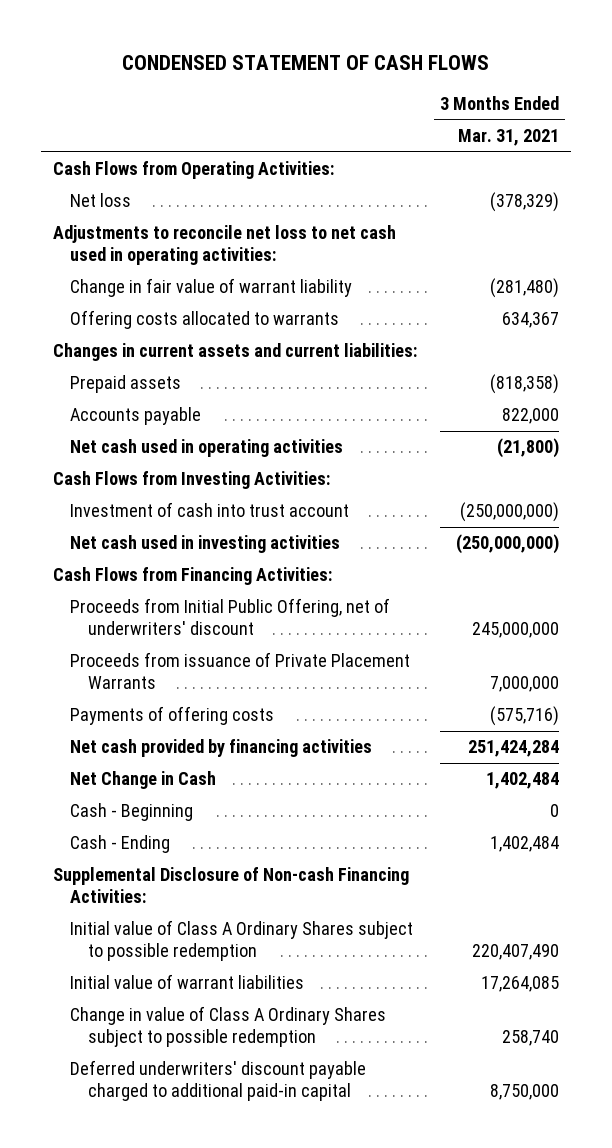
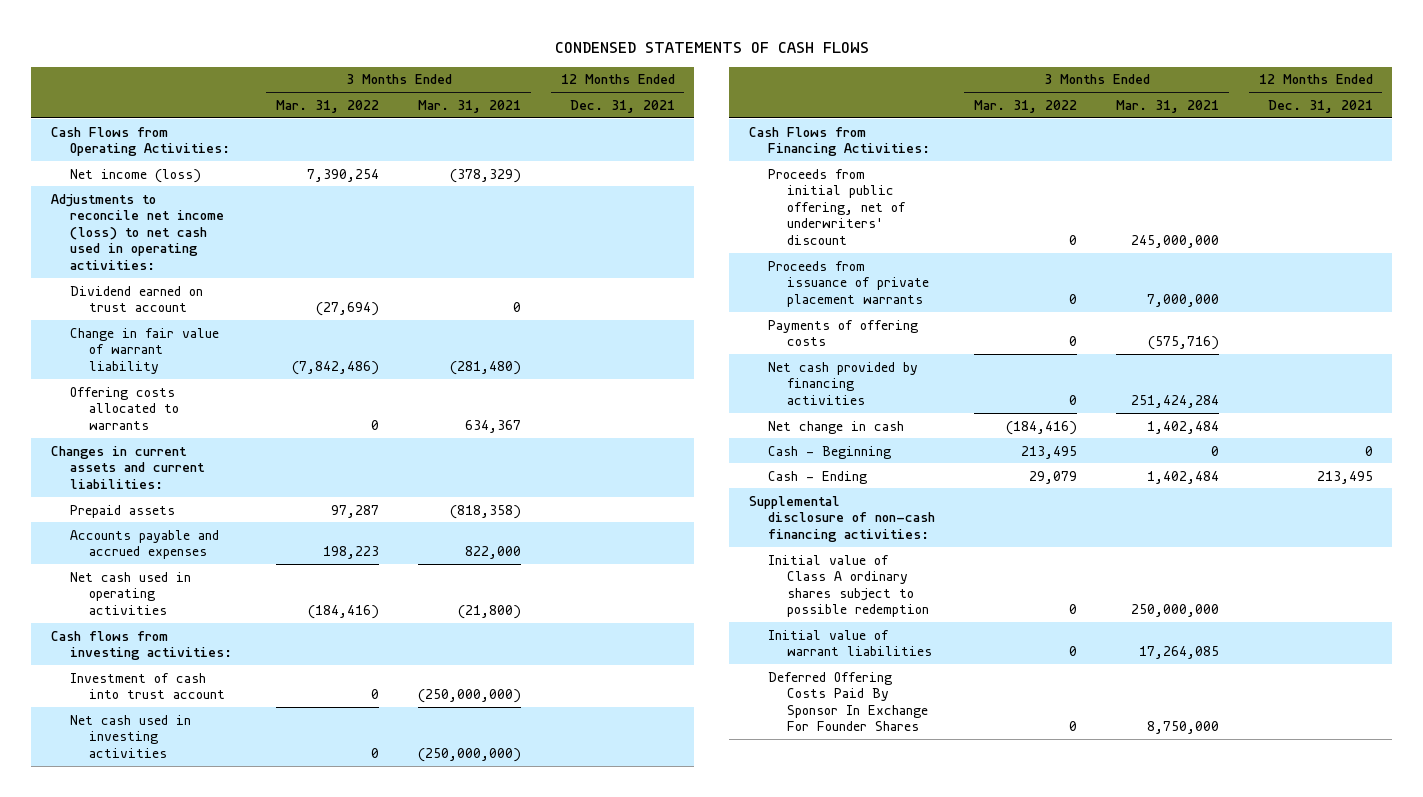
- CONDENSED STATEMENT OF CASH FLOWS
+ CONDENSED STATEMENTS OF CASH FLOWS
- | 3 Months Ended Mar. 31, 2021
+ | 3 Months Ended Mar. 31, 2022 | 3 Months Ended Mar. 31, 2021 | 12 Months Ended Dec. 31, 2021
- Net loss | (378,329)
- Adjustments to reconcile net loss to net cash used in operating activities:
+ Net income (loss) | 7,390,254 | (378,329) |
+ Adjustments to reconcile net income (loss) to net cash used in operating activities:
+ Dividend earned on trust account | (27,694) | 0 |
- Accounts payable | 822,000
+ Accounts payable and accrued expenses | 198,223 | 822,000 |
- Cash Flows from Investing Activities:
+ Cash flows from investing activities:
- Proceeds from Initial Public Offering, net of underwriters' discount | 245,000,000
- Proceeds from issuance of Private Placement Warrants | 7,000,000
+ Proceeds from initial public offering, net of underwriters' discount | 0 | 245,000,000 |
+ Proceeds from issuance of private placement warrants | 0 | 7,000,000 |
- Net Change in Cash | 1,402,484
+ Net change in cash | (184,416) | 1,402,484 |
- Supplemental Disclosure of Non-cash Financing Activities:
- Initial value of Class A Ordinary Shares subject to possible redemption | 220,407,490
+ Supplemental disclosure of non-cash financing activities:
+ Initial value of Class A ordinary shares subject to possible redemption | 0 | 250,000,000 |
- Change in value of Class A Ordinary Shares subject to possible redemption | 258,740
- Deferred underwriters' discount payable charged to additional paid-in capital | 8,750,000
+ Deferred Offering Costs Paid By Sponsor In Exchange For Founder Shares | 0 | 8,750,000 |

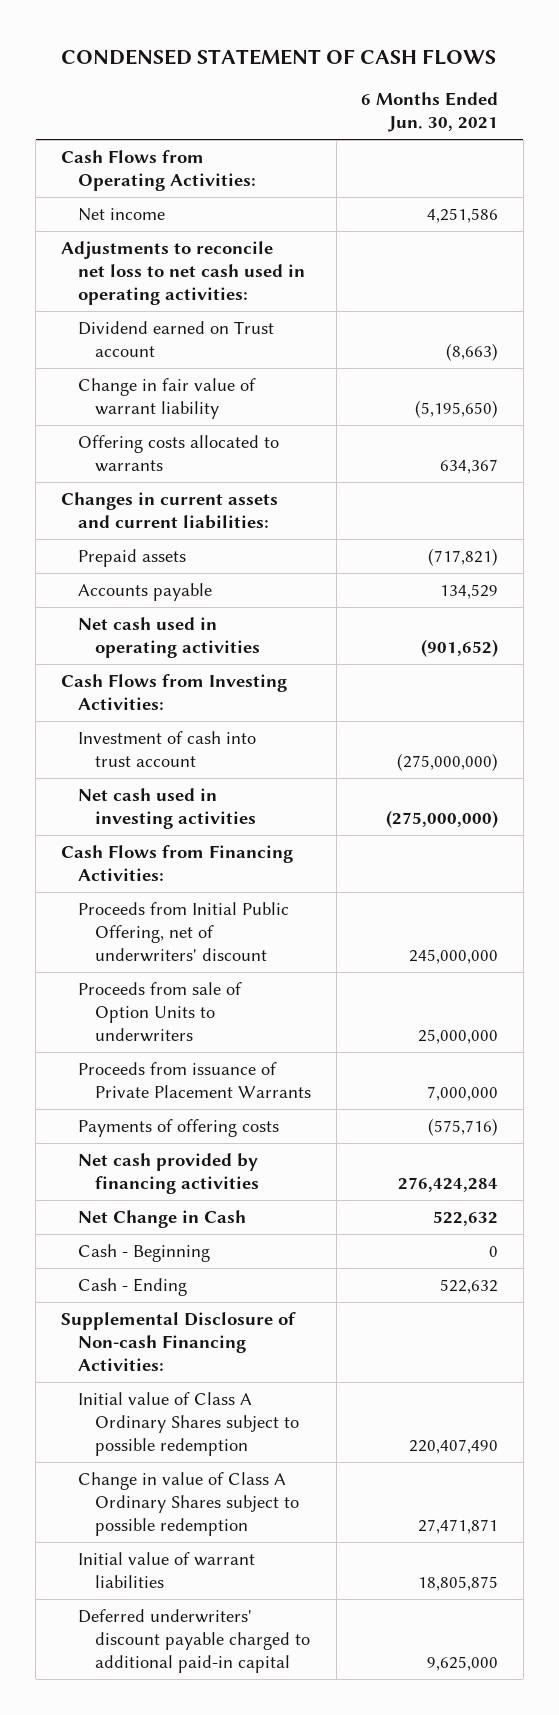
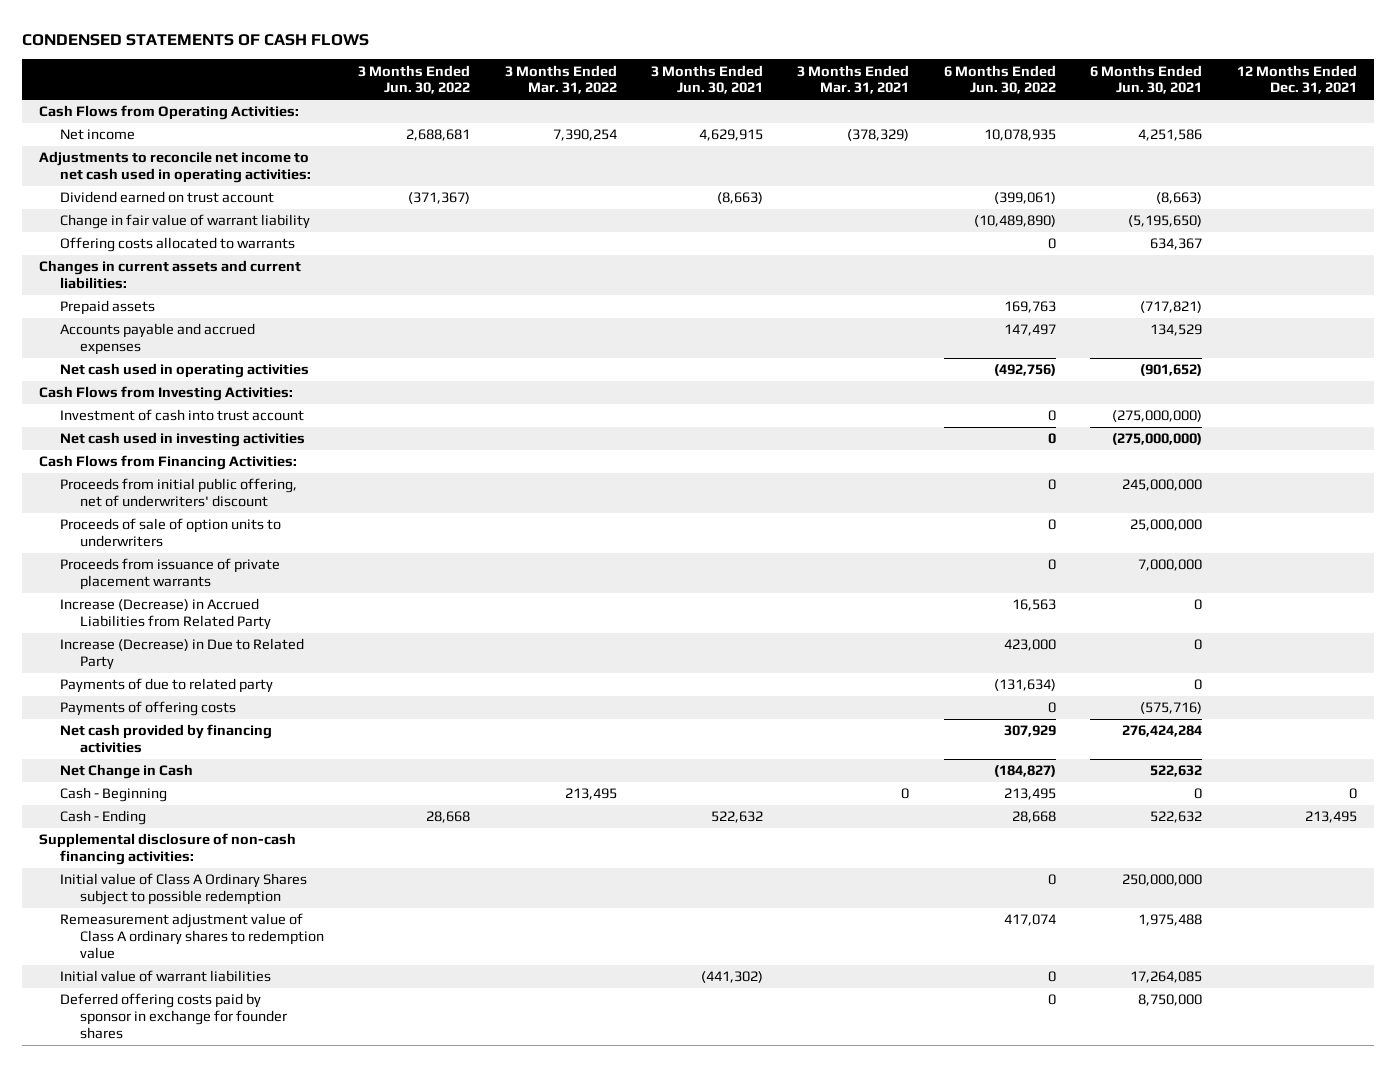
- CONDENSED STATEMENT OF CASH FLOWS
+ CONDENSED STATEMENTS OF CASH FLOWS
- | 6 Months Ended Jun. 30, 2021
+ | 3 Months Ended Jun. 30, 2022 | 3 Months Ended Mar. 31, 2022 | 3 Months Ended Jun. 30, 2021 | 3 Months Ended Mar. 31, 2021 | 6 Months Ended Jun. 30, 2022 | 6 Months Ended Jun. 30, 2021 | 12 Months Ended Dec. 31, 2021
- Adjustments to reconcile net loss to net cash used in operating activities:
- Dividend earned on Trust account | (8,663)
+ Adjustments to reconcile net income to net cash used in operating activities:
+ Dividend earned on trust account | (371,367) | | (8,663) | | (399,061) | (8,663) |
- Accounts payable | 134,529
+ Accounts payable and accrued expenses | | | | | 147,497 | 134,529 |
- Proceeds from Initial Public Offering, net of underwriters' discount | 245,000,000
- Proceeds from sale of Option Units to underwriters | 25,000,000
- Proceeds from issuance of Private Placement Warrants | 7,000,000
+ Proceeds from initial public offering, net of underwriters' discount | | | | | 0 | 245,000,000 |
+ Proceeds of sale of option units to underwriters | | | | | 0 | 25,000,000 |
+ Proceeds from issuance of private placement warrants | | | | | 0 | 7,000,000 |
+ Increase (Decrease) in Accrued Liabilities from Related Party | | | | | 16,563 | 0 |
+ Increase (Decrease) in Due to Related Party | | | | | 423,000 | 0 |
+ Payments of due to related party | | | | | (131,634) | 0 |
- Supplemental Disclosure of Non-cash Financing Activities:
- Initial value of Class A Ordinary Shares subject to possible redemption | 220,407,490
- Change in value of Class A Ordinary Shares subject to possible redemption | 27,471,871
- Initial value of warrant liabilities | 18,805,875
- Deferred underwriters' discount payable charged to additional paid-in capital | 9,625,000
+ Supplemental disclosure of non-cash financing activities:
+ Initial value of Class A Ordinary Shares subject to possible redemption | | | | | 0 | 250,000,000 |
+ Remeasurement adjustment value of Class A ordinary shares to redemption value | | | | | 417,074 | 1,975,488 |
+ Initial value of warrant liabilities | | | (441,302) | | 0 | 17,264,085 |
+ Deferred offering costs paid by sponsor in exchange for founder shares | | | | | 0 | 8,750,000 |

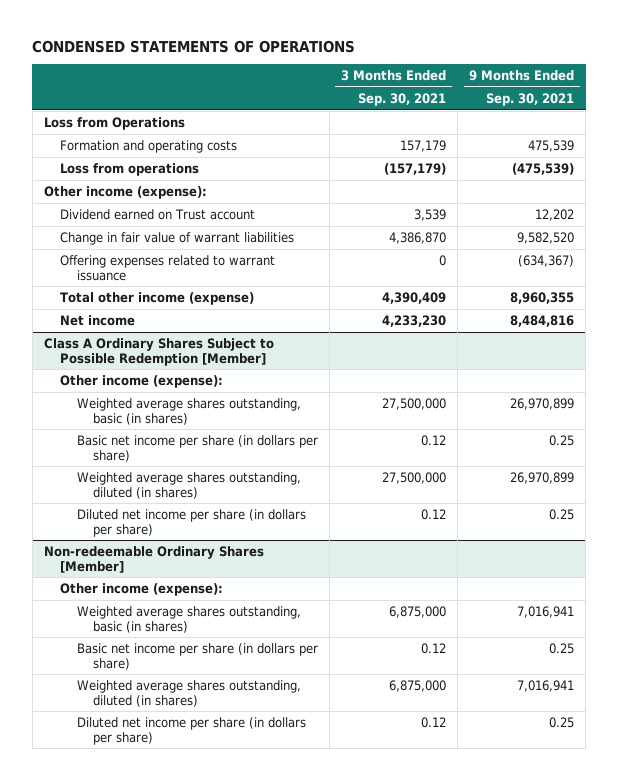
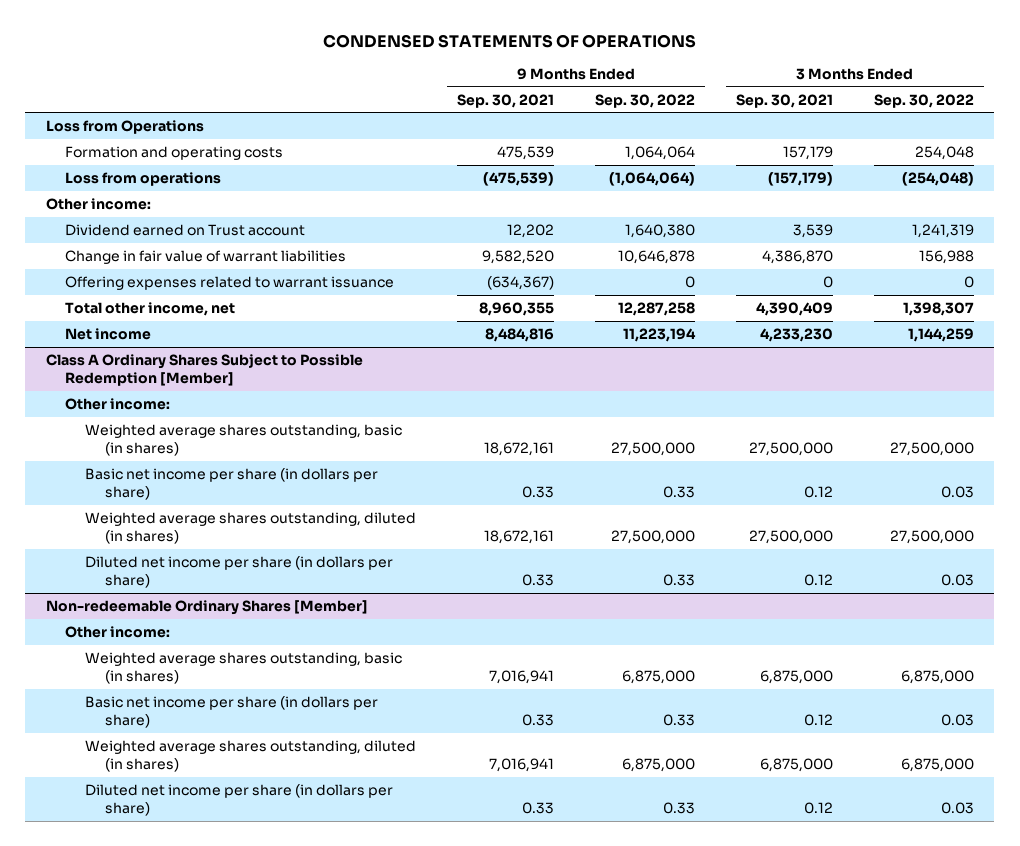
- | 3 Months Ended Sep. 30, 2021 | 9 Months Ended Sep. 30, 2021
+ | 9 Months Ended Sep. 30, 2021 | 9 Months Ended Sep. 30, 2022 | 3 Months Ended Sep. 30, 2021 | 3 Months Ended Sep. 30, 2022
- Other income (expense):
+ Other income:
- Total other income (expense) | 4,390,409 | 8,960,355
+ Total other income, net | 8,960,355 | 12,287,258 | 4,390,409 | 1,398,307
@ Class A Ordinary Shares Subject to Possible Redemption [Member]
- Other income (expense):
- Weighted average shares outstanding, basic (in shares) | 27,500,000 | 26,970,899
- Basic net income per share (in dollars per share) | 0.12 | 0.25
- Weighted average shares outstanding, diluted (in shares) | 27,500,000 | 26,970,899
- Diluted net income per share (in dollars per share) | 0.12 | 0.25
+ Other income:
+ Weighted average shares outstanding, basic (in shares) | 18,672,161 | 27,500,000 | 27,500,000 | 27,500,000
+ Basic net income per share (in dollars per share) | 0.33 | 0.33 | 0.12 | 0.03
+ Weighted average shares outstanding, diluted (in shares) | 18,672,161 | 27,500,000 | 27,500,000 | 27,500,000
+ Diluted net income per share (in dollars per share) | 0.33 | 0.33 | 0.12 | 0.03
@ Non-redeemable Ordinary Shares [Member]
- Other income (expense):
+ Other income:
- Basic net income per share (in dollars per share) | 0.12 | 0.25
+ Basic net income per share (in dollars per share) | 0.33 | 0.33 | 0.12 | 0.03
- Diluted net income per share (in dollars per share) | 0.12 | 0.25
+ Diluted net income per share (in dollars per share) | 0.33 | 0.33 | 0.12 | 0.03

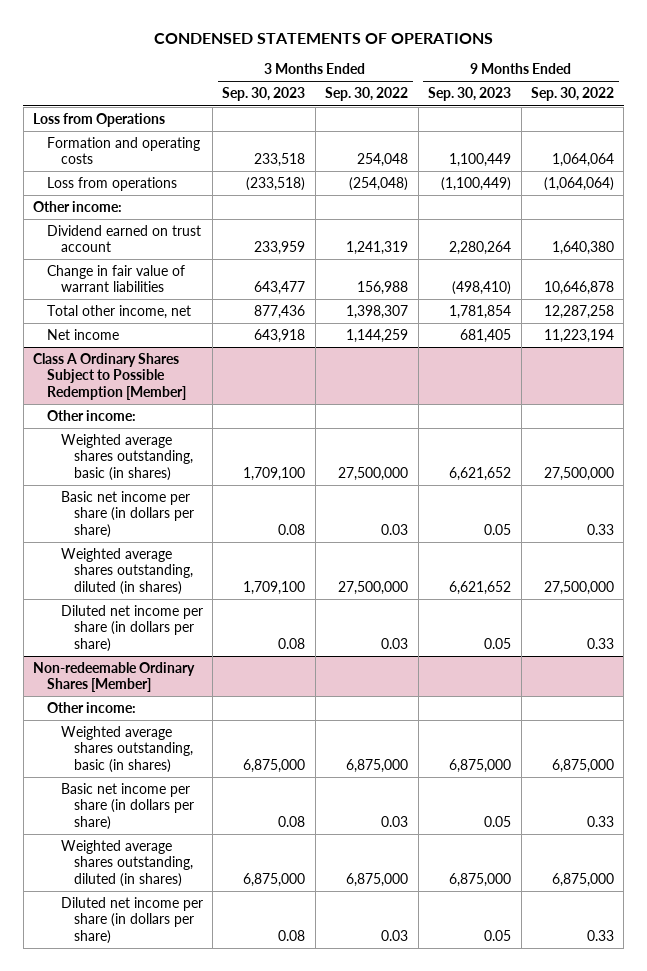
- | 9 Months Ended Sep. 30, 2021 | 9 Months Ended Sep. 30, 2022 | 3 Months Ended Sep. 30, 2021 | 3 Months Ended Sep. 30, 2022
+ | 3 Months Ended Sep. 30, 2023 | 3 Months Ended Sep. 30, 2022 | 9 Months Ended Sep. 30, 2023 | 9 Months Ended Sep. 30, 2022
- Dividend earned on Trust account | 12,202 | 1,640,380 | 3,539 | 1,241,319
+ Dividend earned on trust account | 233,959 | 1,241,319 | 2,280,264 | 1,640,380
- Offering expenses related to warrant issuance | (634,367) | 0 | 0 | 0

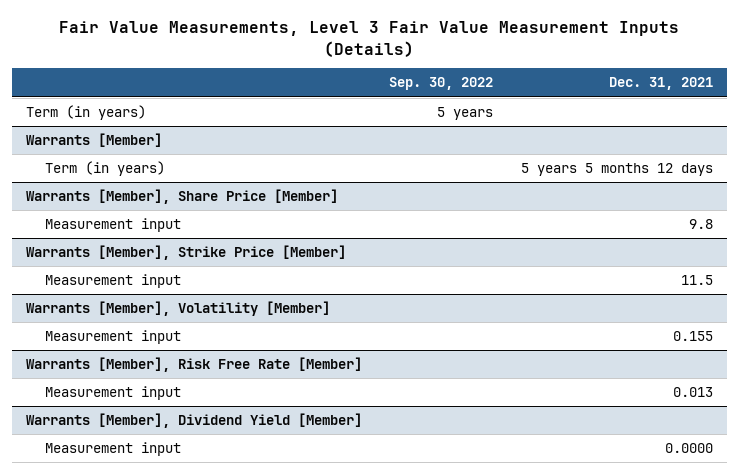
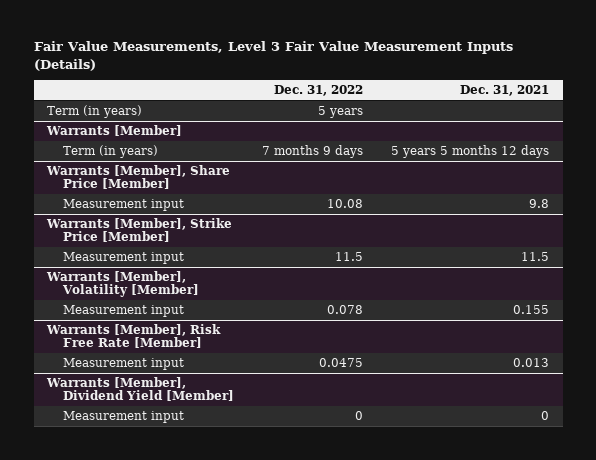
- | Sep. 30, 2022 | Dec. 31, 2021
+ | Dec. 31, 2022 | Dec. 31, 2021
@ Warrants [Member], Dividend Yield [Member]
- Measurement input | | 0.0000
+ Measurement input | 0 | 0

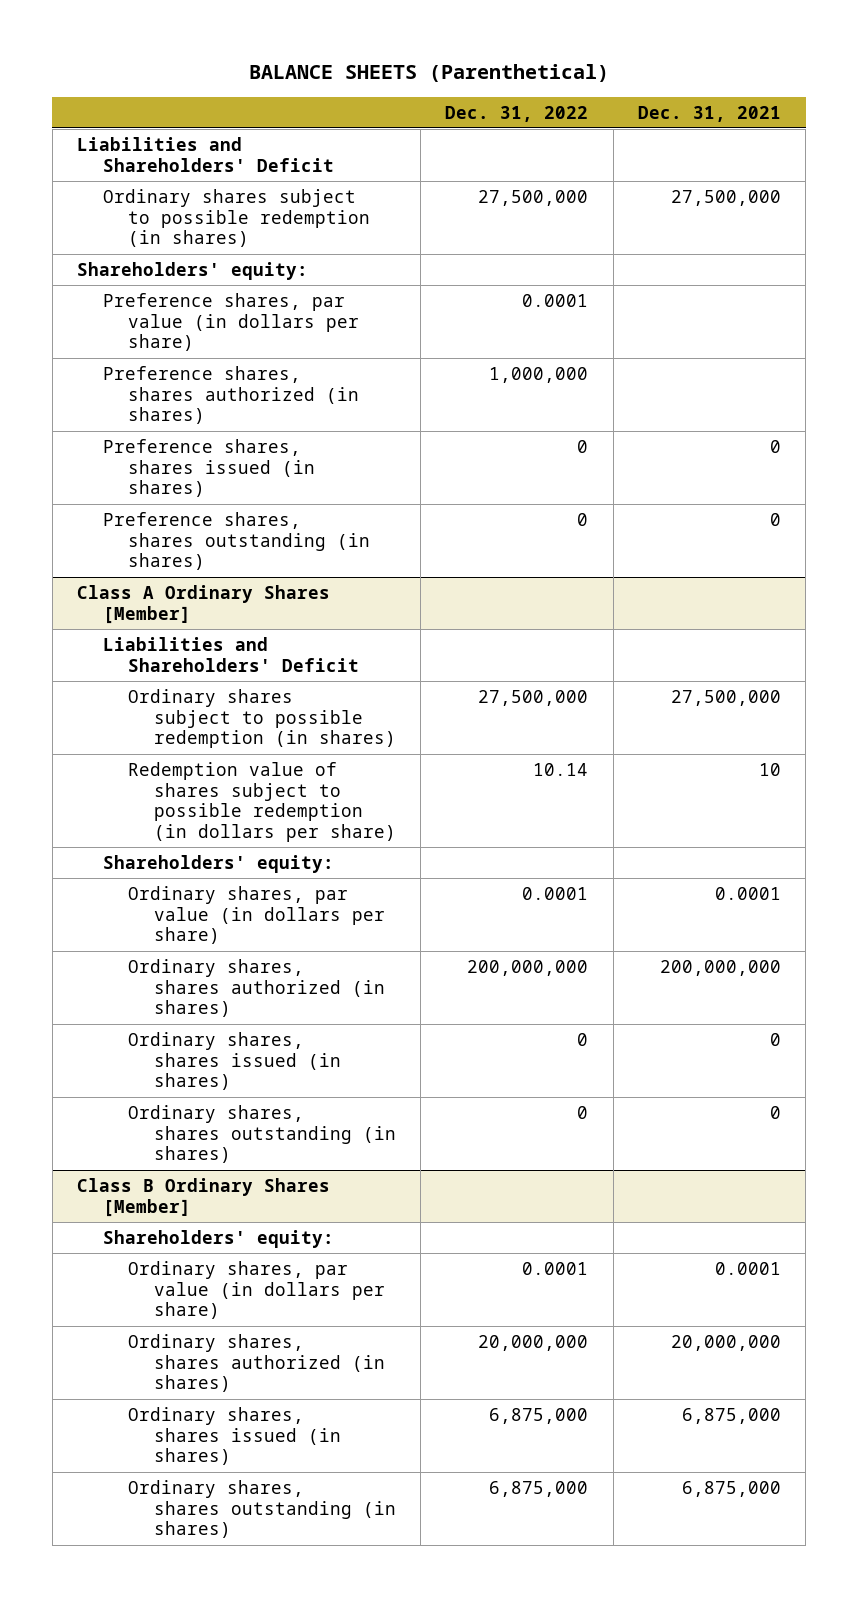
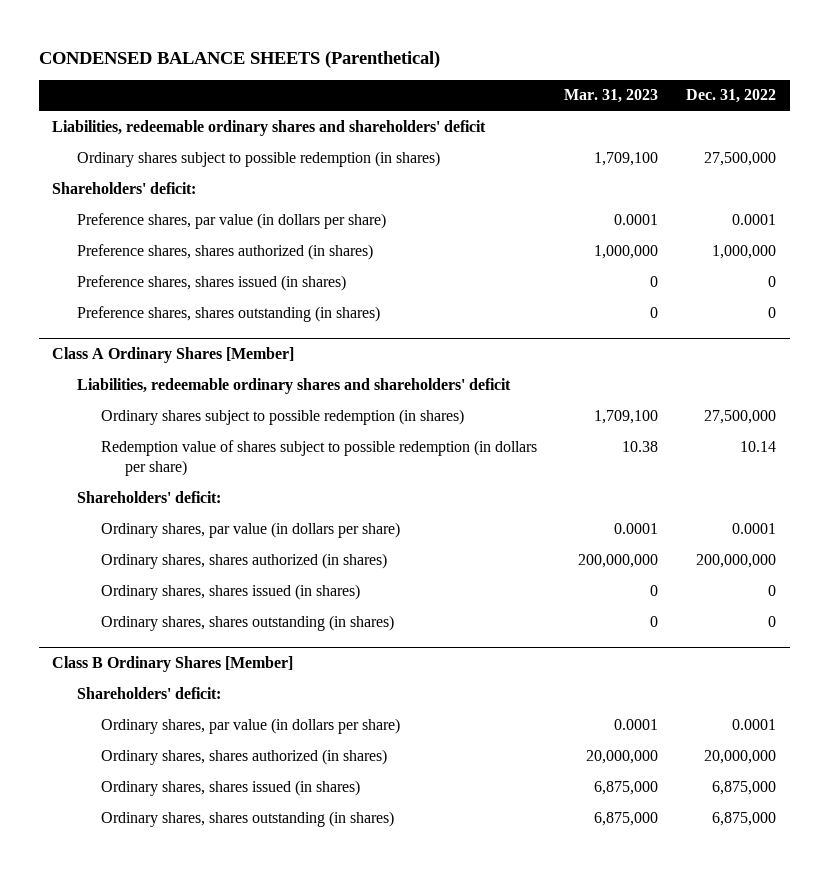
- BALANCE SHEETS (Parenthetical)
+ CONDENSED BALANCE SHEETS (Parenthetical)
- | Dec. 31, 2022 | Dec. 31, 2021
+ | Mar. 31, 2023 | Dec. 31, 2022
- Liabilities and Shareholders' Deficit
+ Liabilities, redeemable ordinary shares and shareholders' deficit
- Shareholders' equity:
+ Shareholders' deficit:
@ Class A Ordinary Shares [Member]
- Liabilities and Shareholders' Deficit
+ Liabilities, redeemable ordinary shares and shareholders' deficit
- Shareholders' equity:
+ Shareholders' deficit:
@ Class B Ordinary Shares [Member]
- Shareholders' equity:
+ Shareholders' deficit:

